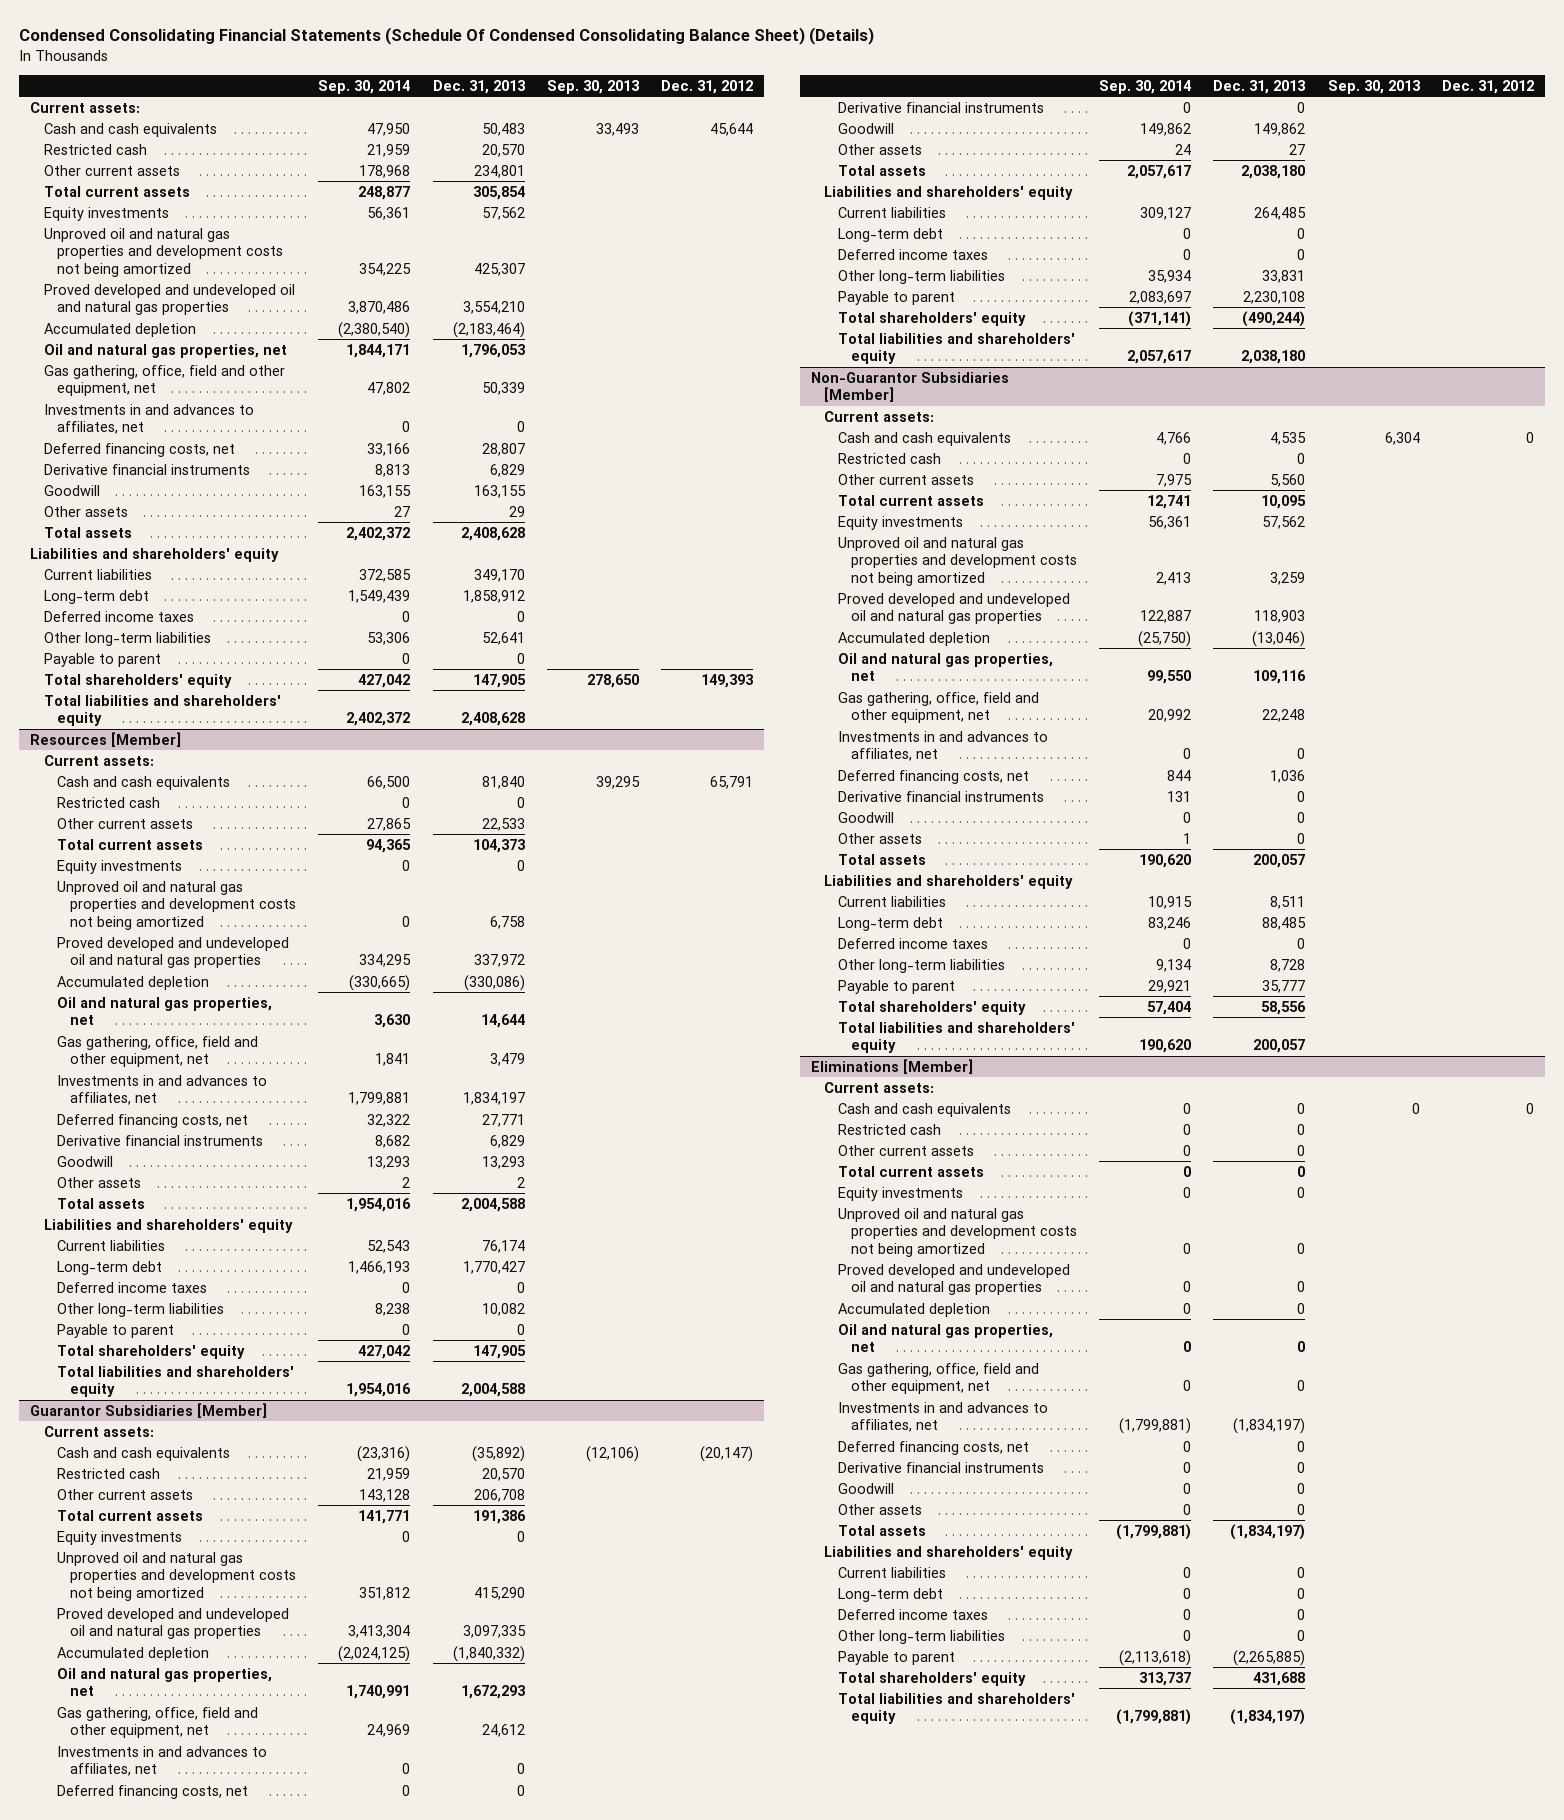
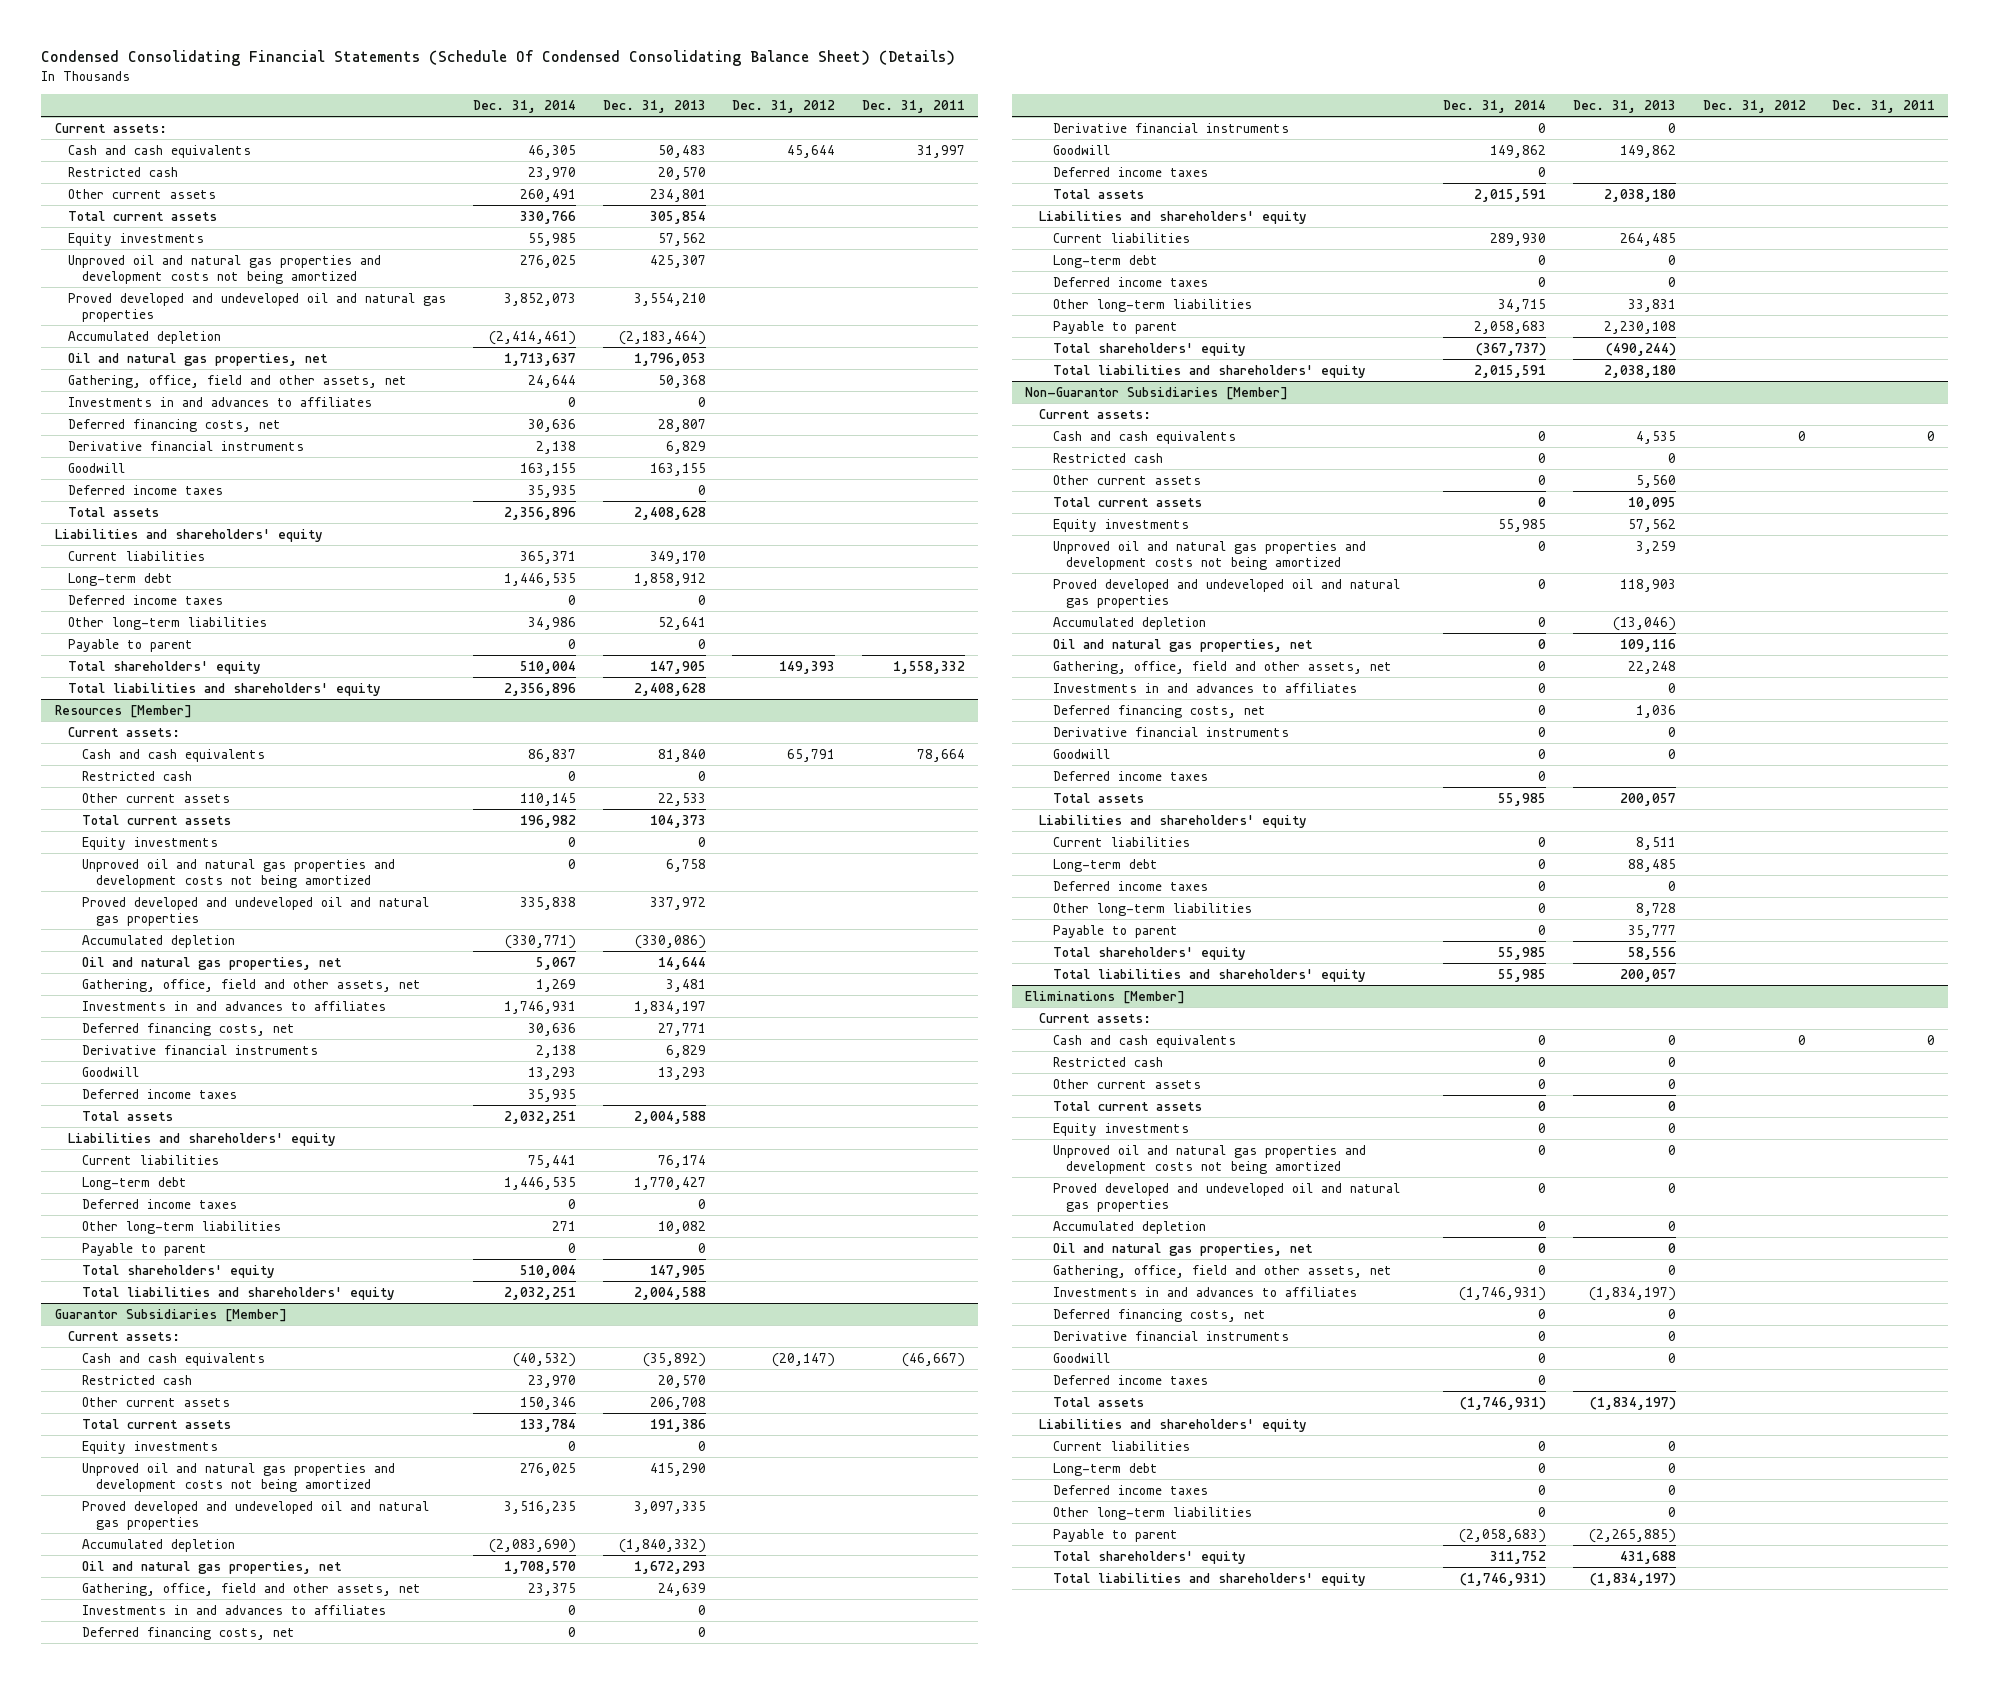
- | Sep. 30, 2014 | Dec. 31, 2013 | Sep. 30, 2013 | Dec. 31, 2012
+ | Dec. 31, 2014 | Dec. 31, 2013 | Dec. 31, 2012 | Dec. 31, 2011
- Gas gathering, office, field and other equipment, net | 47,802 | 50,339 | |
- Investments in and advances to affiliates, net | 0 | 0 | |
+ Gathering, office, field and other assets, net | 24,644 | 50,368 | |
+ Investments in and advances to affiliates | 0 | 0 | |
- Other assets | 27 | 29 | |
+ Deferred income taxes | 35,935 | 0 | |
@ Resources [Member]
- Gas gathering, office, field and other equipment, net | 1,841 | 3,479 | |
- Investments in and advances to affiliates, net | 1,799,881 | 1,834,197 | |
+ Gathering, office, field and other assets, net | 1,269 | 3,481 | |
+ Investments in and advances to affiliates | 1,746,931 | 1,834,197 | |
- Other assets | 2 | 2 | |
+ Deferred income taxes | 35,935 | | |
@ Guarantor Subsidiaries [Member]
- Gas gathering, office, field and other equipment, net | 24,969 | 24,612 | |
- Investments in and advances to affiliates, net | 0 | 0 | |
+ Gathering, office, field and other assets, net | 23,375 | 24,639 | |
+ Investments in and advances to affiliates | 0 | 0 | |
- Other assets | 24 | 27 | |
+ Deferred income taxes | 0 | | |
@ Non-Guarantor Subsidiaries [Member]
- Gas gathering, office, field and other equipment, net | 20,992 | 22,248 | |
- Investments in and advances to affiliates, net | 0 | 0 | |
+ Gathering, office, field and other assets, net | 0 | 22,248 | |
+ Investments in and advances to affiliates | 0 | 0 | |
- Other assets | 1 | 0 | |
+ Deferred income taxes | 0 | | |
@ Eliminations [Member]
- Gas gathering, office, field and other equipment, net | 0 | 0 | |
- Investments in and advances to affiliates, net | (1,799,881) | (1,834,197) | |
+ Gathering, office, field and other assets, net | 0 | 0 | |
+ Investments in and advances to affiliates | (1,746,931) | (1,834,197) | |
- Other assets | 0 | 0 | |
+ Deferred income taxes | 0 | | |

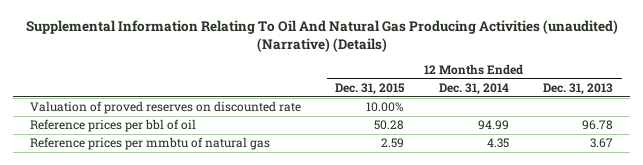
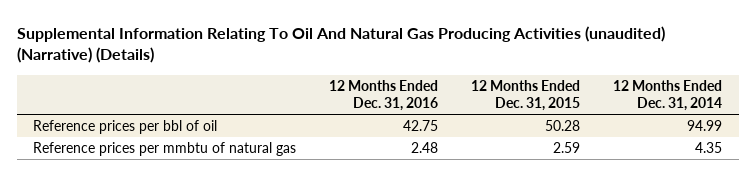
- | 12 Months Ended Dec. 31, 2015 | 12 Months Ended Dec. 31, 2014 | 12 Months Ended Dec. 31, 2013
+ | 12 Months Ended Dec. 31, 2016 | 12 Months Ended Dec. 31, 2015 | 12 Months Ended Dec. 31, 2014
- Valuation of proved reserves on discounted rate | 10.00% | |

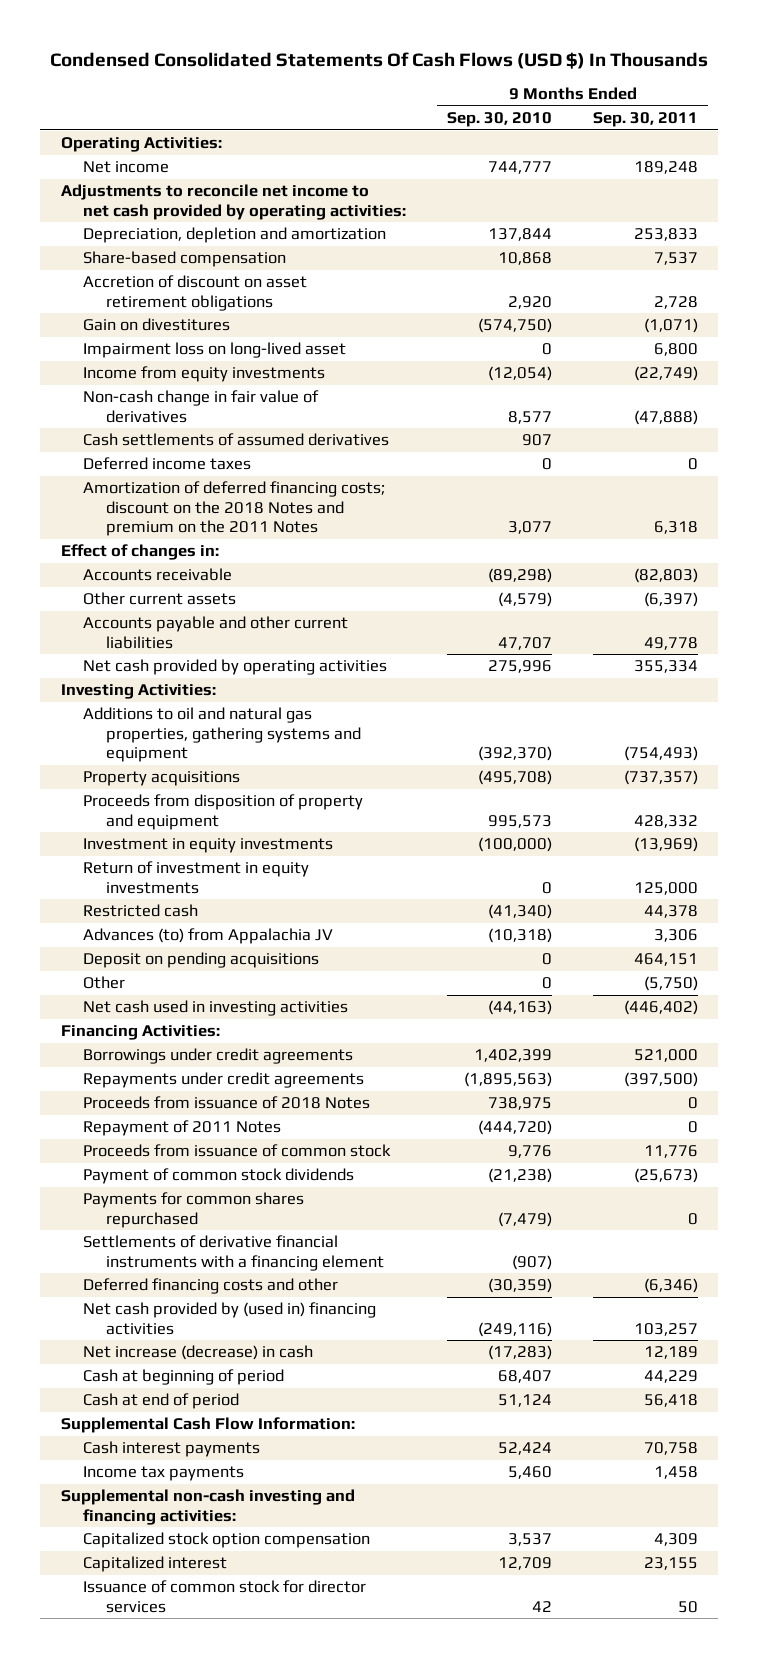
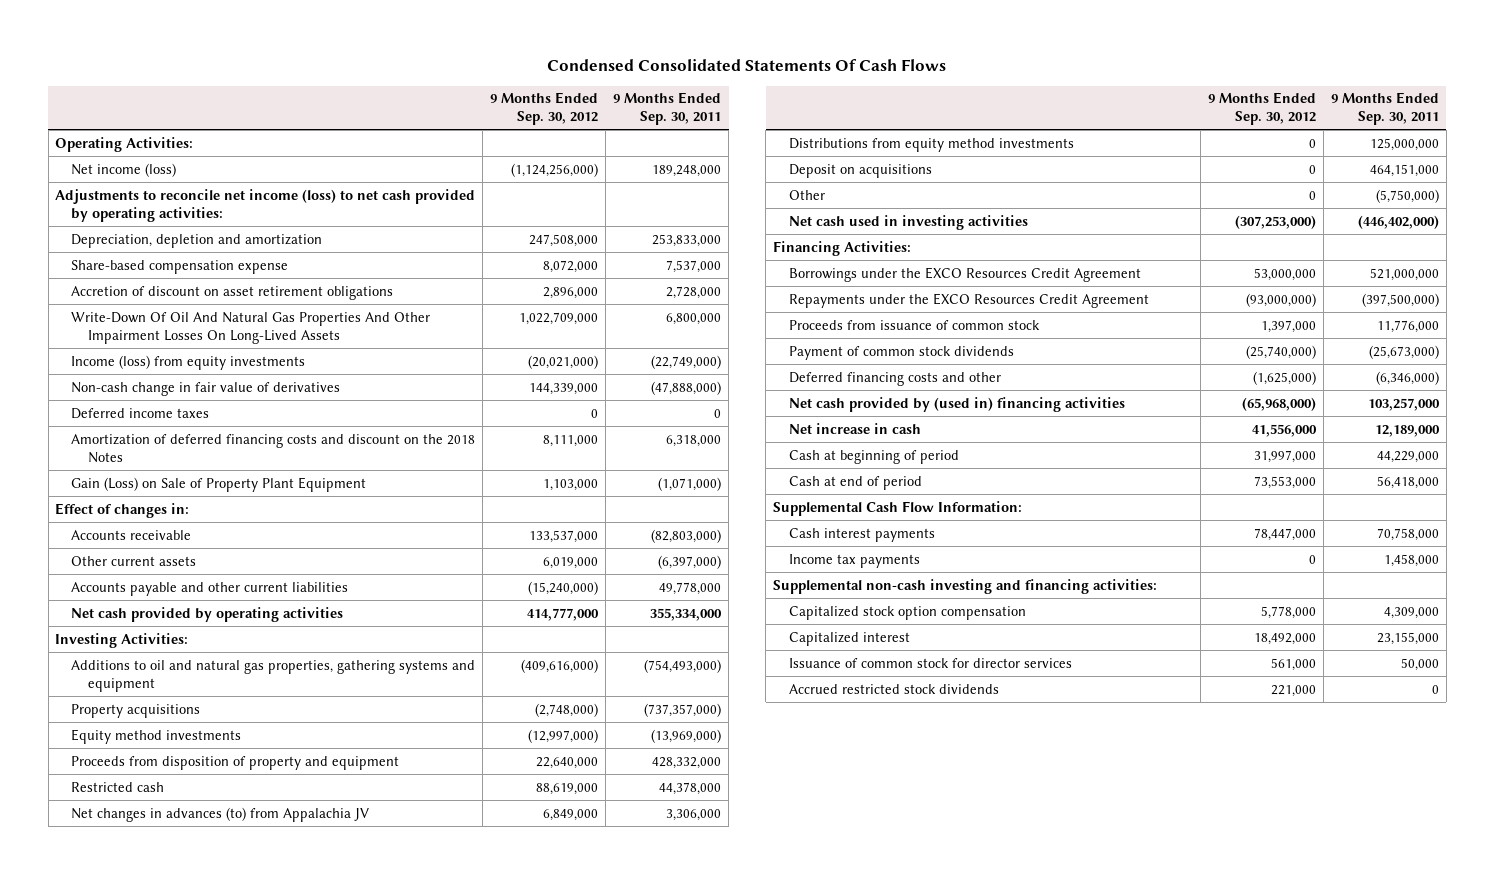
- Condensed Consolidated Statements Of Cash Flows (USD $) In Thousands
+ Condensed Consolidated Statements Of Cash Flows
- | 9 Months Ended Sep. 30, 2010 | 9 Months Ended Sep. 30, 2011
+ | 9 Months Ended Sep. 30, 2012 | 9 Months Ended Sep. 30, 2011
- Net income | 744,777 | 189,248
- Adjustments to reconcile net income to net cash provided by operating activities:
- Depreciation, depletion and amortization | 137,844 | 253,833
- Share-based compensation | 10,868 | 7,537
- Accretion of discount on asset retirement obligations | 2,920 | 2,728
- Gain on divestitures | (574,750) | (1,071)
- Impairment loss on long-lived asset | 0 | 6,800
- Income from equity investments | (12,054) | (22,749)
- Non-cash change in fair value of derivatives | 8,577 | (47,888)
- Cash settlements of assumed derivatives | 907 |
+ Net income (loss) | (1,124,256,000) | 189,248,000
+ Adjustments to reconcile net income (loss) to net cash provided by operating activities:
+ Depreciation, depletion and amortization | 247,508,000 | 253,833,000
+ Share-based compensation expense | 8,072,000 | 7,537,000
+ Accretion of discount on asset retirement obligations | 2,896,000 | 2,728,000
+ Write-Down Of Oil And Natural Gas Properties And Other Impairment Losses On Long-Lived Assets | 1,022,709,000 | 6,800,000
+ Income (loss) from equity investments | (20,021,000) | (22,749,000)
+ Non-cash change in fair value of derivatives | 144,339,000 | (47,888,000)
- Amortization of deferred financing costs; discount on the 2018 Notes and premium on the 2011 Notes | 3,077 | 6,318
+ Amortization of deferred financing costs and discount on the 2018 Notes | 8,111,000 | 6,318,000
+ Gain (Loss) on Sale of Property Plant Equipment | 1,103,000 | (1,071,000)
- Accounts receivable | (89,298) | (82,803)
- Other current assets | (4,579) | (6,397)
- Accounts payable and other current liabilities | 47,707 | 49,778
- Net cash provided by operating activities | 275,996 | 355,334
+ Accounts receivable | 133,537,000 | (82,803,000)
+ Other current assets | 6,019,000 | (6,397,000)
+ Accounts payable and other current liabilities | (15,240,000) | 49,778,000
+ Net cash provided by operating activities | 414,777,000 | 355,334,000
- Additions to oil and natural gas properties, gathering systems and equipment | (392,370) | (754,493)
- Property acquisitions | (495,708) | (737,357)
- Proceeds from disposition of property and equipment | 995,573 | 428,332
- Investment in equity investments | (100,000) | (13,969)
- Return of investment in equity investments | 0 | 125,000
- Restricted cash | (41,340) | 44,378
- Advances (to) from Appalachia JV | (10,318) | 3,306
- Deposit on pending acquisitions | 0 | 464,151
- Other | 0 | (5,750)
- Net cash used in investing activities | (44,163) | (446,402)
+ Additions to oil and natural gas properties, gathering systems and equipment | (409,616,000) | (754,493,000)
+ Property acquisitions | (2,748,000) | (737,357,000)
+ Equity method investments | (12,997,000) | (13,969,000)
+ Proceeds from disposition of property and equipment | 22,640,000 | 428,332,000
+ Restricted cash | 88,619,000 | 44,378,000
+ Net changes in advances (to) from Appalachia JV | 6,849,000 | 3,306,000
+ Distributions from equity method investments | 0 | 125,000,000
+ Deposit on acquisitions | 0 | 464,151,000
+ Other | 0 | (5,750,000)
+ Net cash used in investing activities | (307,253,000) | (446,402,000)
- Borrowings under credit agreements | 1,402,399 | 521,000
- Repayments under credit agreements | (1,895,563) | (397,500)
- Proceeds from issuance of 2018 Notes | 738,975 | 0
- Repayment of 2011 Notes | (444,720) | 0
- Proceeds from issuance of common stock | 9,776 | 11,776
- Payment of common stock dividends | (21,238) | (25,673)
- Payments for common shares repurchased | (7,479) | 0
- Settlements of derivative financial instruments with a financing element | (907) |
- Deferred financing costs and other | (30,359) | (6,346)
- Net cash provided by (used in) financing activities | (249,116) | 103,257
- Net increase (decrease) in cash | (17,283) | 12,189
- Cash at beginning of period | 68,407 | 44,229
- Cash at end of period | 51,124 | 56,418
+ Borrowings under the EXCO Resources Credit Agreement | 53,000,000 | 521,000,000
+ Repayments under the EXCO Resources Credit Agreement | (93,000,000) | (397,500,000)
+ Proceeds from issuance of common stock | 1,397,000 | 11,776,000
+ Payment of common stock dividends | (25,740,000) | (25,673,000)
+ Deferred financing costs and other | (1,625,000) | (6,346,000)
+ Net cash provided by (used in) financing activities | (65,968,000) | 103,257,000
+ Net increase in cash | 41,556,000 | 12,189,000
+ Cash at beginning of period | 31,997,000 | 44,229,000
+ Cash at end of period | 73,553,000 | 56,418,000
- Cash interest payments | 52,424 | 70,758
- Income tax payments | 5,460 | 1,458
+ Cash interest payments | 78,447,000 | 70,758,000
+ Income tax payments | 0 | 1,458,000
- Capitalized stock option compensation | 3,537 | 4,309
- Capitalized interest | 12,709 | 23,155
- Issuance of common stock for director services | 42 | 50
+ Capitalized stock option compensation | 5,778,000 | 4,309,000
+ Capitalized interest | 18,492,000 | 23,155,000
+ Issuance of common stock for director services | 561,000 | 50,000
+ Accrued restricted stock dividends | 221,000 | 0

